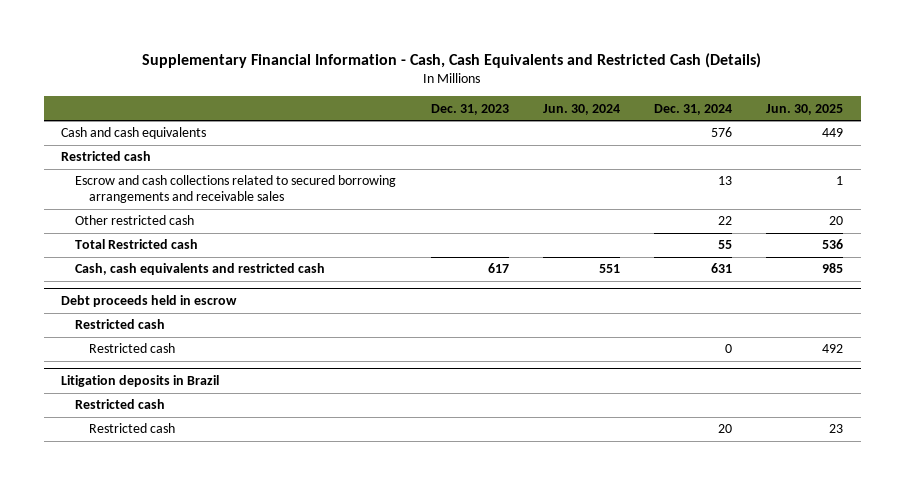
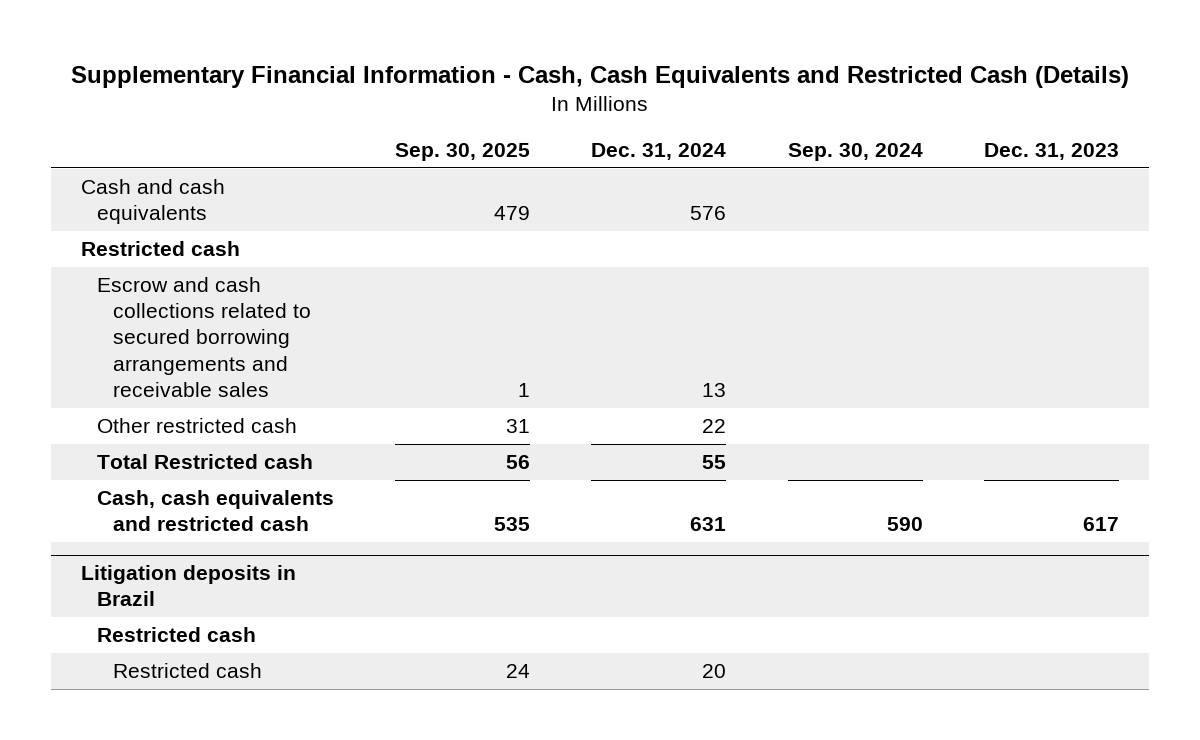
- | Dec. 31, 2023 | Jun. 30, 2024 | Dec. 31, 2024 | Jun. 30, 2025
+ | Sep. 30, 2025 | Dec. 31, 2024 | Sep. 30, 2024 | Dec. 31, 2023
- Debt proceeds held in escrow
- Restricted cash
- Restricted cash | | | 0 | 492

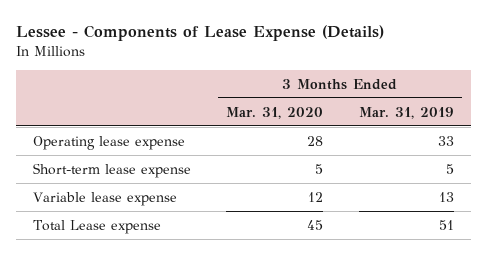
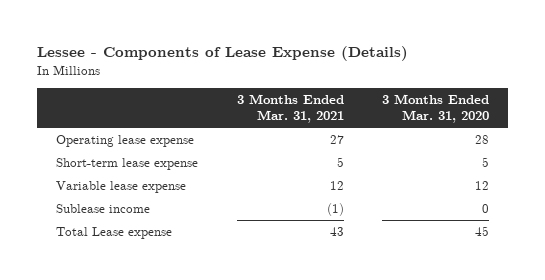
- | 3 Months Ended Mar. 31, 2020 | 3 Months Ended Mar. 31, 2019
+ | 3 Months Ended Mar. 31, 2021 | 3 Months Ended Mar. 31, 2020
+ Sublease income | (1) | 0

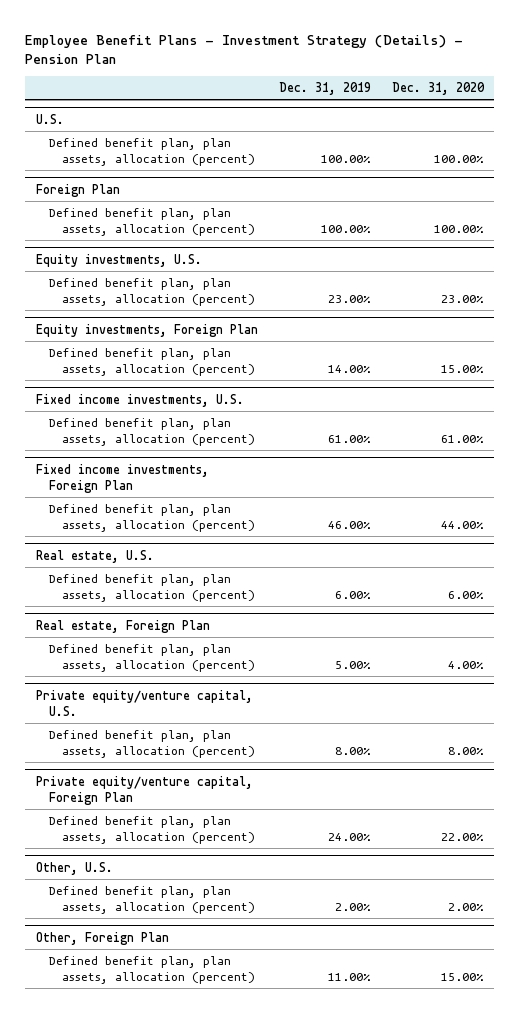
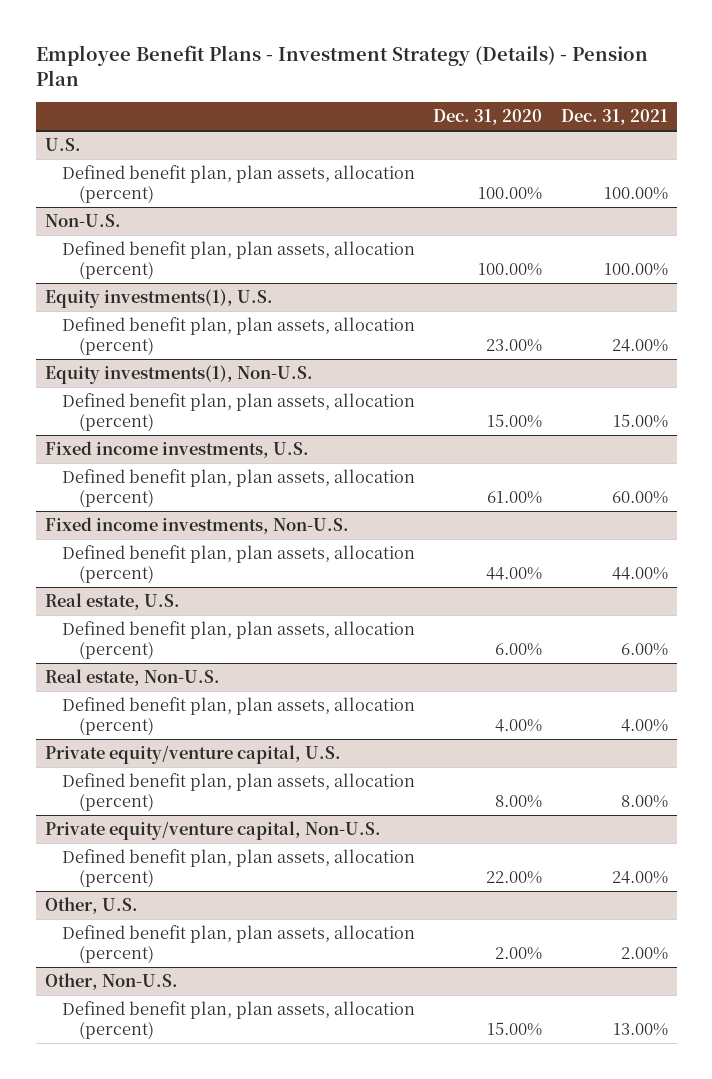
- | Dec. 31, 2019 | Dec. 31, 2020
+ | Dec. 31, 2020 | Dec. 31, 2021
- Foreign Plan
+ Non-U.S.
- Equity investments, U.S.
+ Equity investments(1), U.S.
- Equity investments, Foreign Plan
+ Equity investments(1), Non-U.S.
- Fixed income investments, Foreign Plan
+ Fixed income investments, Non-U.S.
- Real estate, Foreign Plan
+ Real estate, Non-U.S.
- Private equity/venture capital, Foreign Plan
+ Private equity/venture capital, Non-U.S.
- Other, Foreign Plan
+ Other, Non-U.S.

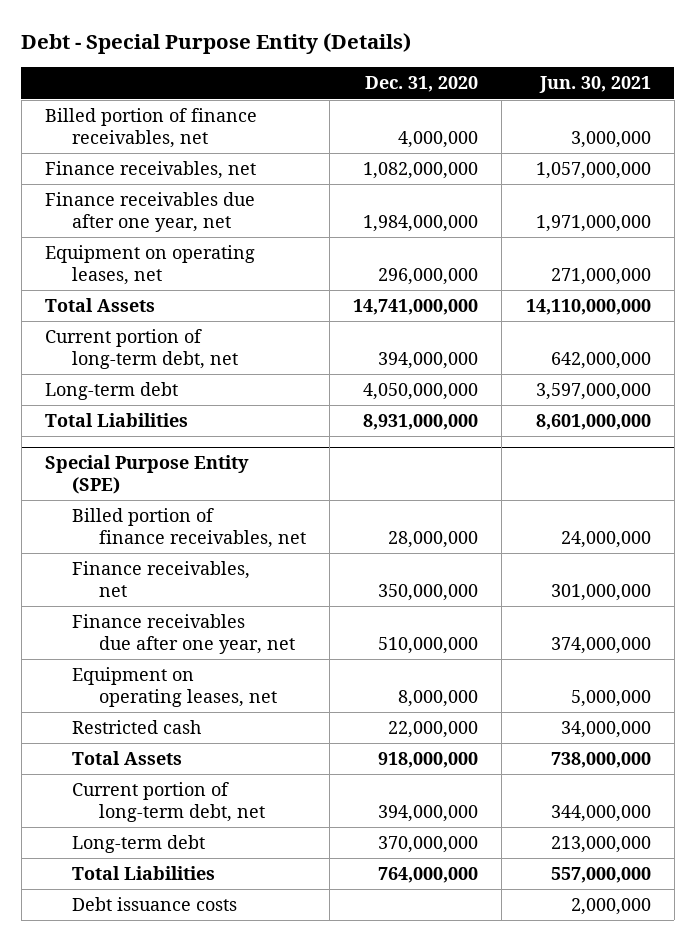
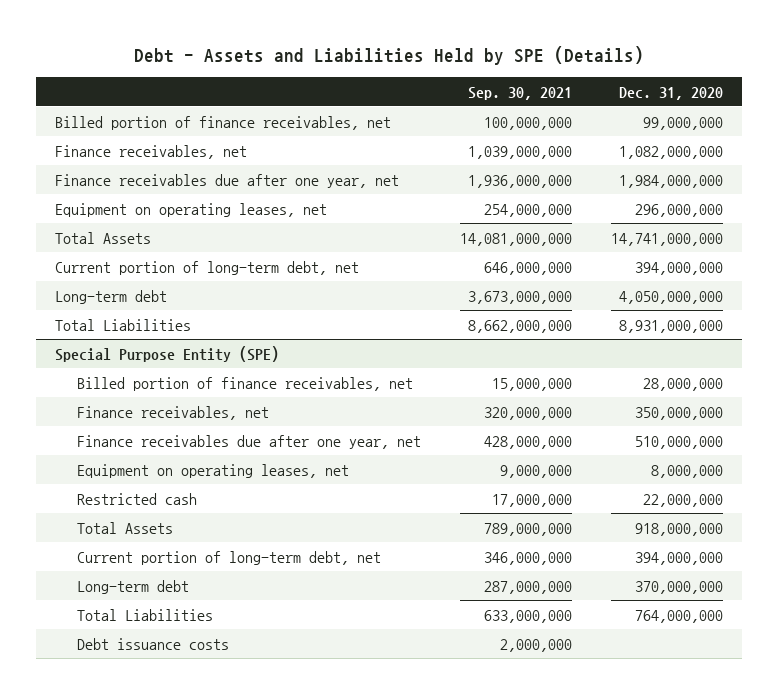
- Debt - Special Purpose Entity (Details)
+ Debt - Assets and Liabilities Held by SPE (Details)
- | Dec. 31, 2020 | Jun. 30, 2021
+ | Sep. 30, 2021 | Dec. 31, 2020
- Billed portion of finance receivables, net | 4,000,000 | 3,000,000
+ Billed portion of finance receivables, net | 100,000,000 | 99,000,000

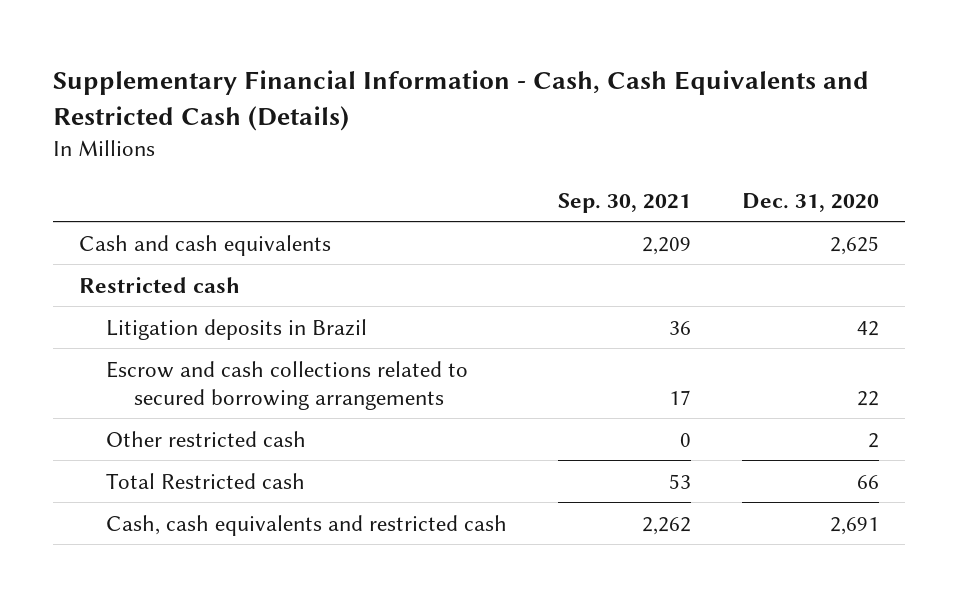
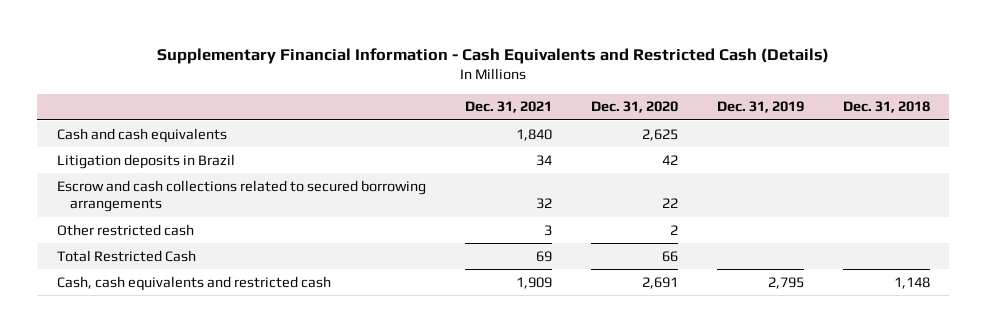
- Supplementary Financial Information - Cash, Cash Equivalents and Restricted Cash (Details)
+ Supplementary Financial Information - Cash Equivalents and Restricted Cash (Details)
- | Sep. 30, 2021 | Dec. 31, 2020
+ | Dec. 31, 2021 | Dec. 31, 2020 | Dec. 31, 2019 | Dec. 31, 2018
- Restricted cash
- Total Restricted cash | 53 | 66
+ Total Restricted Cash | 69 | 66 | |

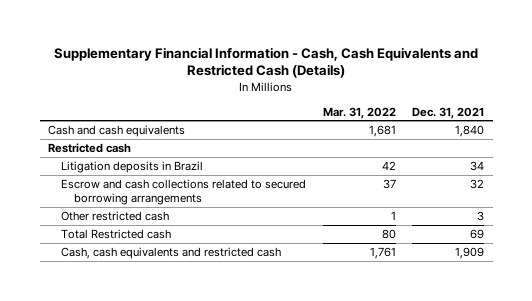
- Supplementary Financial Information - Cash Equivalents and Restricted Cash (Details)
+ Supplementary Financial Information - Cash, Cash Equivalents and Restricted Cash (Details)
- | Dec. 31, 2021 | Dec. 31, 2020 | Dec. 31, 2019 | Dec. 31, 2018
+ | Mar. 31, 2022 | Dec. 31, 2021
+ Restricted cash
- Total Restricted Cash | 69 | 66 | |
+ Total Restricted cash | 80 | 69

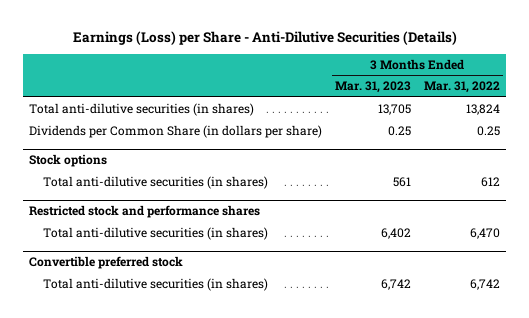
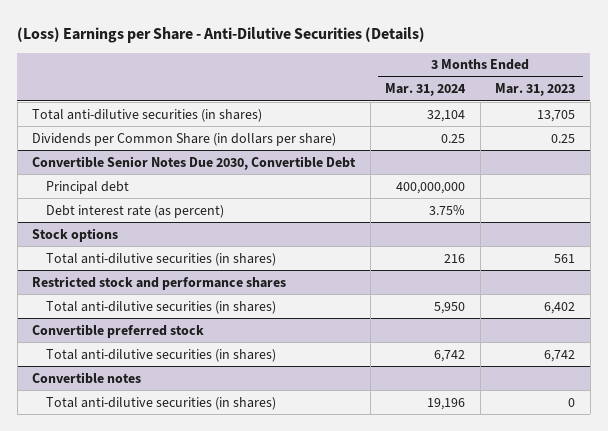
- Earnings (Loss) per Share - Anti-Dilutive Securities (Details)
+ (Loss) Earnings per Share - Anti-Dilutive Securities (Details)
- | 3 Months Ended Mar. 31, 2023 | 3 Months Ended Mar. 31, 2022
+ | 3 Months Ended Mar. 31, 2024 | 3 Months Ended Mar. 31, 2023
+ Convertible Senior Notes Due 2030, Convertible Debt
+ Principal debt | 400,000,000 |
+ Debt interest rate (as percent) | 3.75% |
+ Convertible notes
+ Total anti-dilutive securities (in shares) | 19,196 | 0

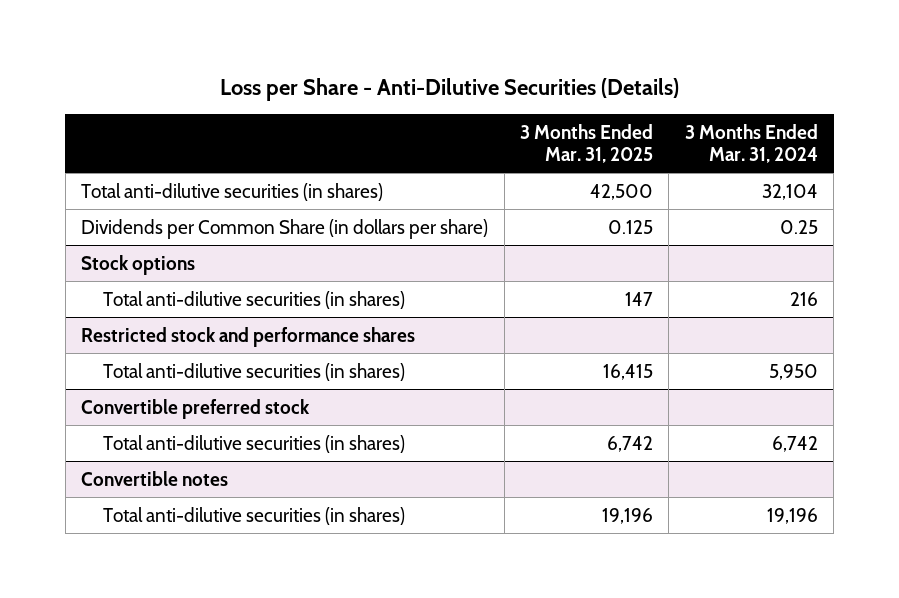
- (Loss) Earnings per Share - Anti-Dilutive Securities (Details)
+ Loss per Share - Anti-Dilutive Securities (Details)
- | 3 Months Ended Mar. 31, 2024 | 3 Months Ended Mar. 31, 2023
+ | 3 Months Ended Mar. 31, 2025 | 3 Months Ended Mar. 31, 2024
- Convertible Senior Notes Due 2030, Convertible Debt
- Principal debt | 400,000,000 |
- Debt interest rate (as percent) | 3.75% |

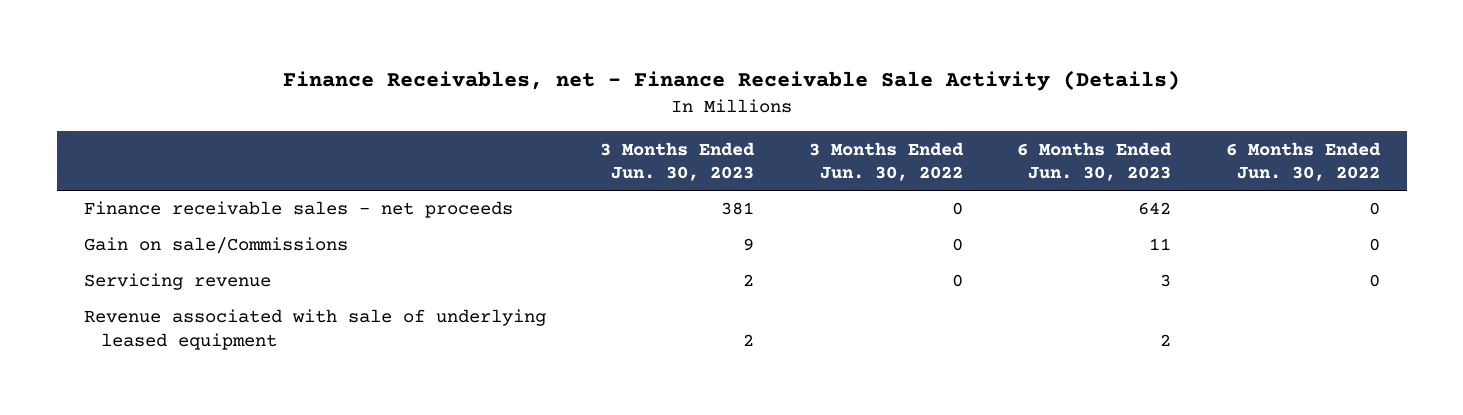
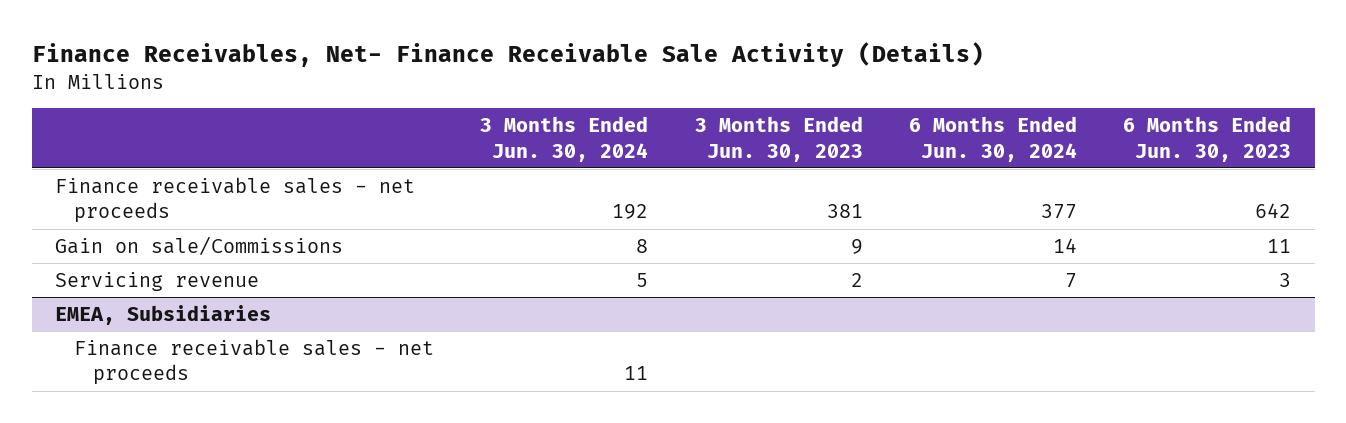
- Finance Receivables, net - Finance Receivable Sale Activity (Details)
+ Finance Receivables, Net- Finance Receivable Sale Activity (Details)
- | 3 Months Ended Jun. 30, 2023 | 3 Months Ended Jun. 30, 2022 | 6 Months Ended Jun. 30, 2023 | 6 Months Ended Jun. 30, 2022
+ | 3 Months Ended Jun. 30, 2024 | 3 Months Ended Jun. 30, 2023 | 6 Months Ended Jun. 30, 2024 | 6 Months Ended Jun. 30, 2023
- Revenue associated with sale of underlying leased equipment | 2 | | 2 |
+ EMEA, Subsidiaries
+ Finance receivable sales - net proceeds | 11 | | |

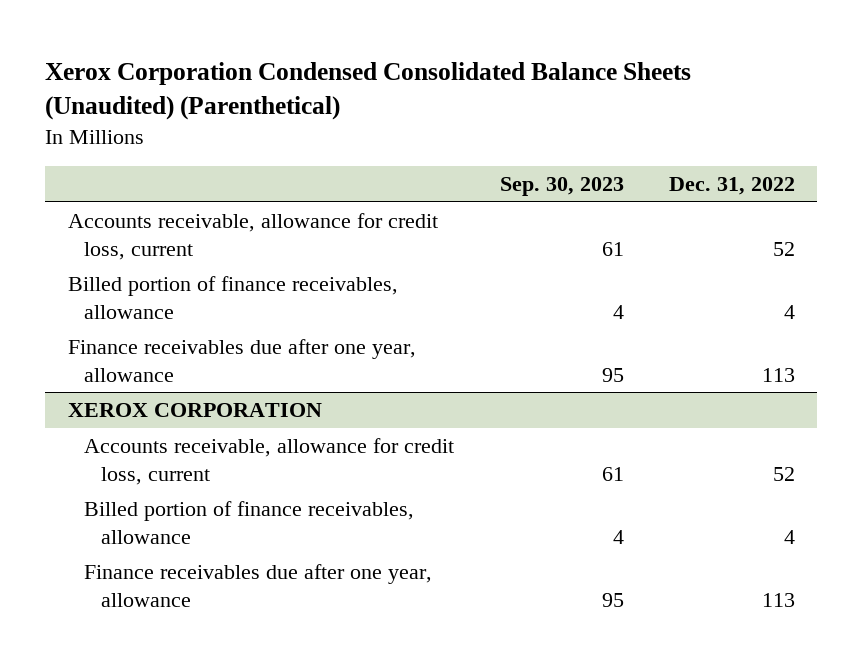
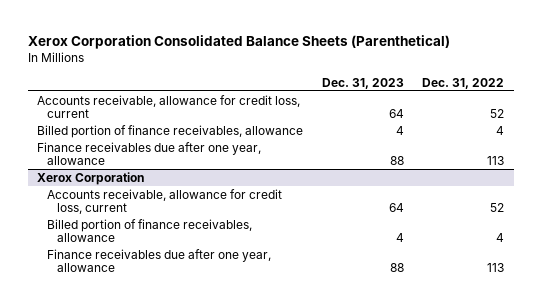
- Xerox Corporation Condensed Consolidated Balance Sheets (Unaudited) (Parenthetical)
+ Xerox Corporation Consolidated Balance Sheets (Parenthetical)
- | Sep. 30, 2023 | Dec. 31, 2022
+ | Dec. 31, 2023 | Dec. 31, 2022
- XEROX CORPORATION
+ Xerox Corporation

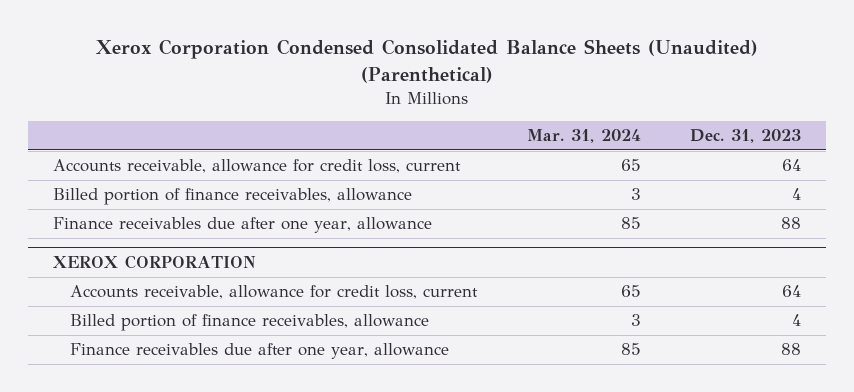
- Xerox Corporation Consolidated Balance Sheets (Parenthetical)
+ Xerox Corporation Condensed Consolidated Balance Sheets (Unaudited) (Parenthetical)
- | Dec. 31, 2023 | Dec. 31, 2022
+ | Mar. 31, 2024 | Dec. 31, 2023
- Xerox Corporation
+ XEROX CORPORATION

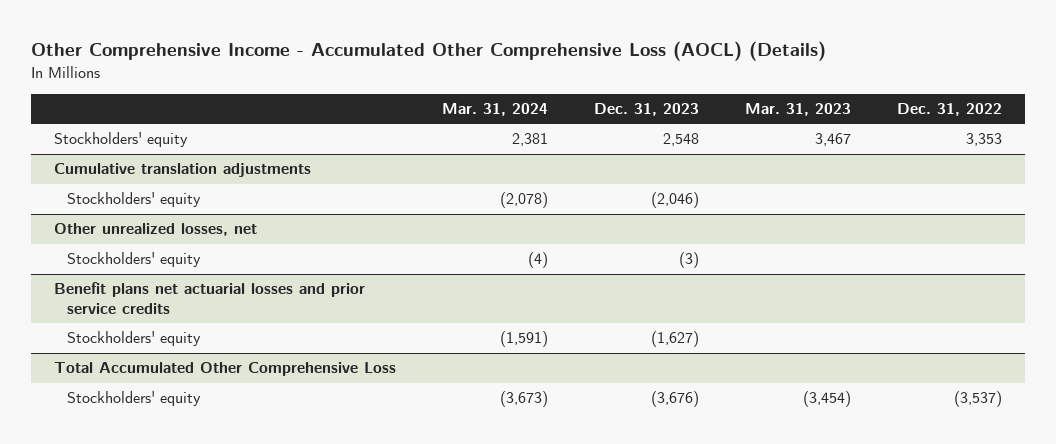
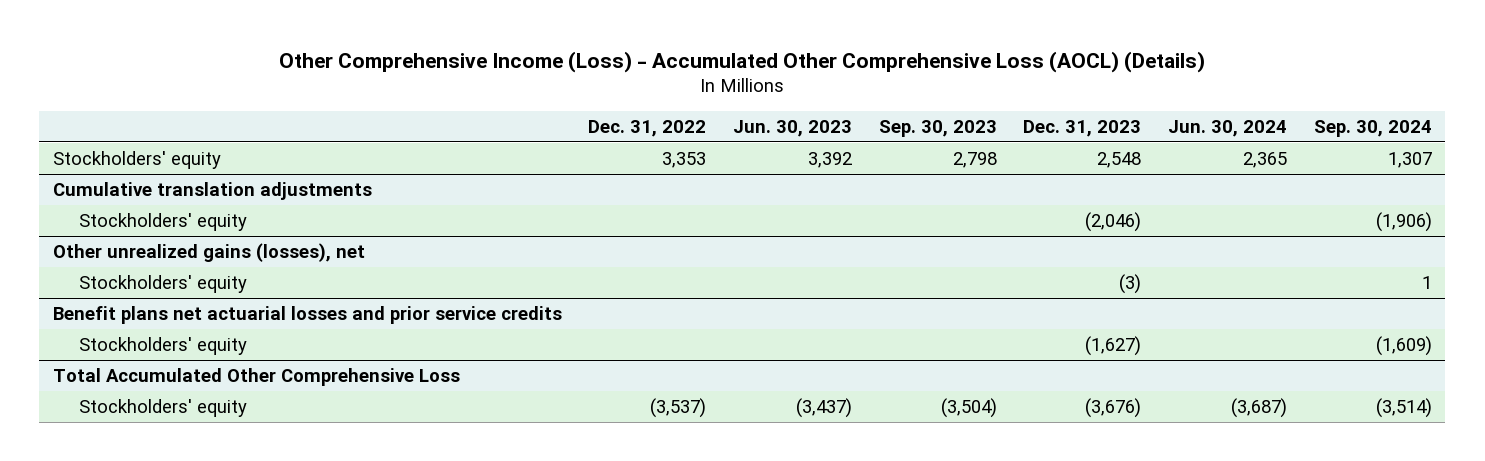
- Other Comprehensive Income - Accumulated Other Comprehensive Loss (AOCL) (Details)
+ Other Comprehensive Income (Loss) - Accumulated Other Comprehensive Loss (AOCL) (Details)
- | Mar. 31, 2024 | Dec. 31, 2023 | Mar. 31, 2023 | Dec. 31, 2022
+ | Dec. 31, 2022 | Jun. 30, 2023 | Sep. 30, 2023 | Dec. 31, 2023 | Jun. 30, 2024 | Sep. 30, 2024
- Other unrealized losses, net
+ Other unrealized gains (losses), net

